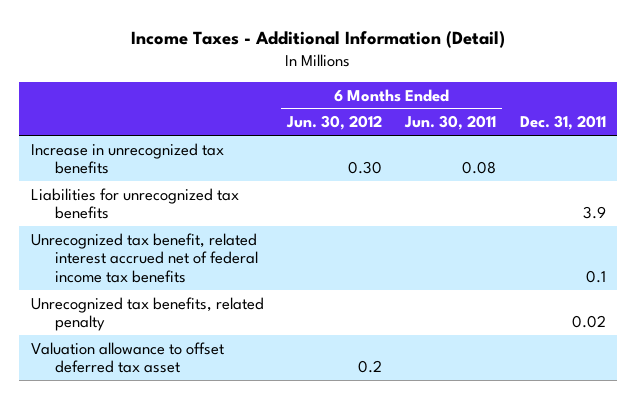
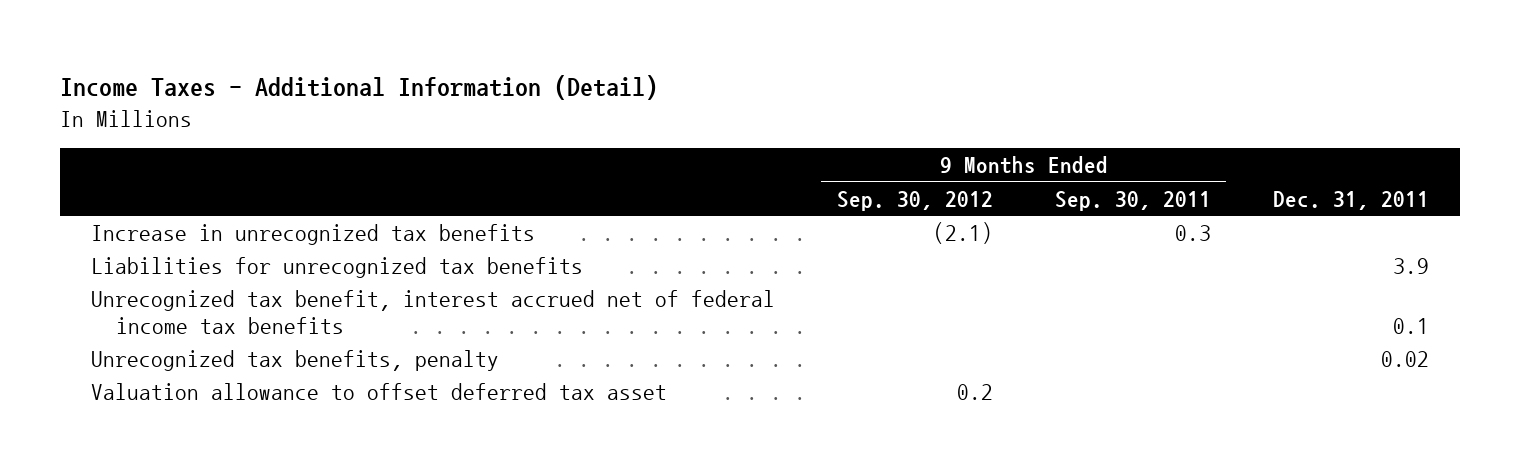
- | 6 Months Ended Jun. 30, 2012 | 6 Months Ended Jun. 30, 2011 | Dec. 31, 2011
+ | 9 Months Ended Sep. 30, 2012 | 9 Months Ended Sep. 30, 2011 | Dec. 31, 2011
- Unrecognized tax benefit, related interest accrued net of federal income tax benefits | | | 0.1
- Unrecognized tax benefits, related penalty | | | 0.02
+ Unrecognized tax benefit, interest accrued net of federal income tax benefits | | | 0.1
+ Unrecognized tax benefits, penalty | | | 0.02

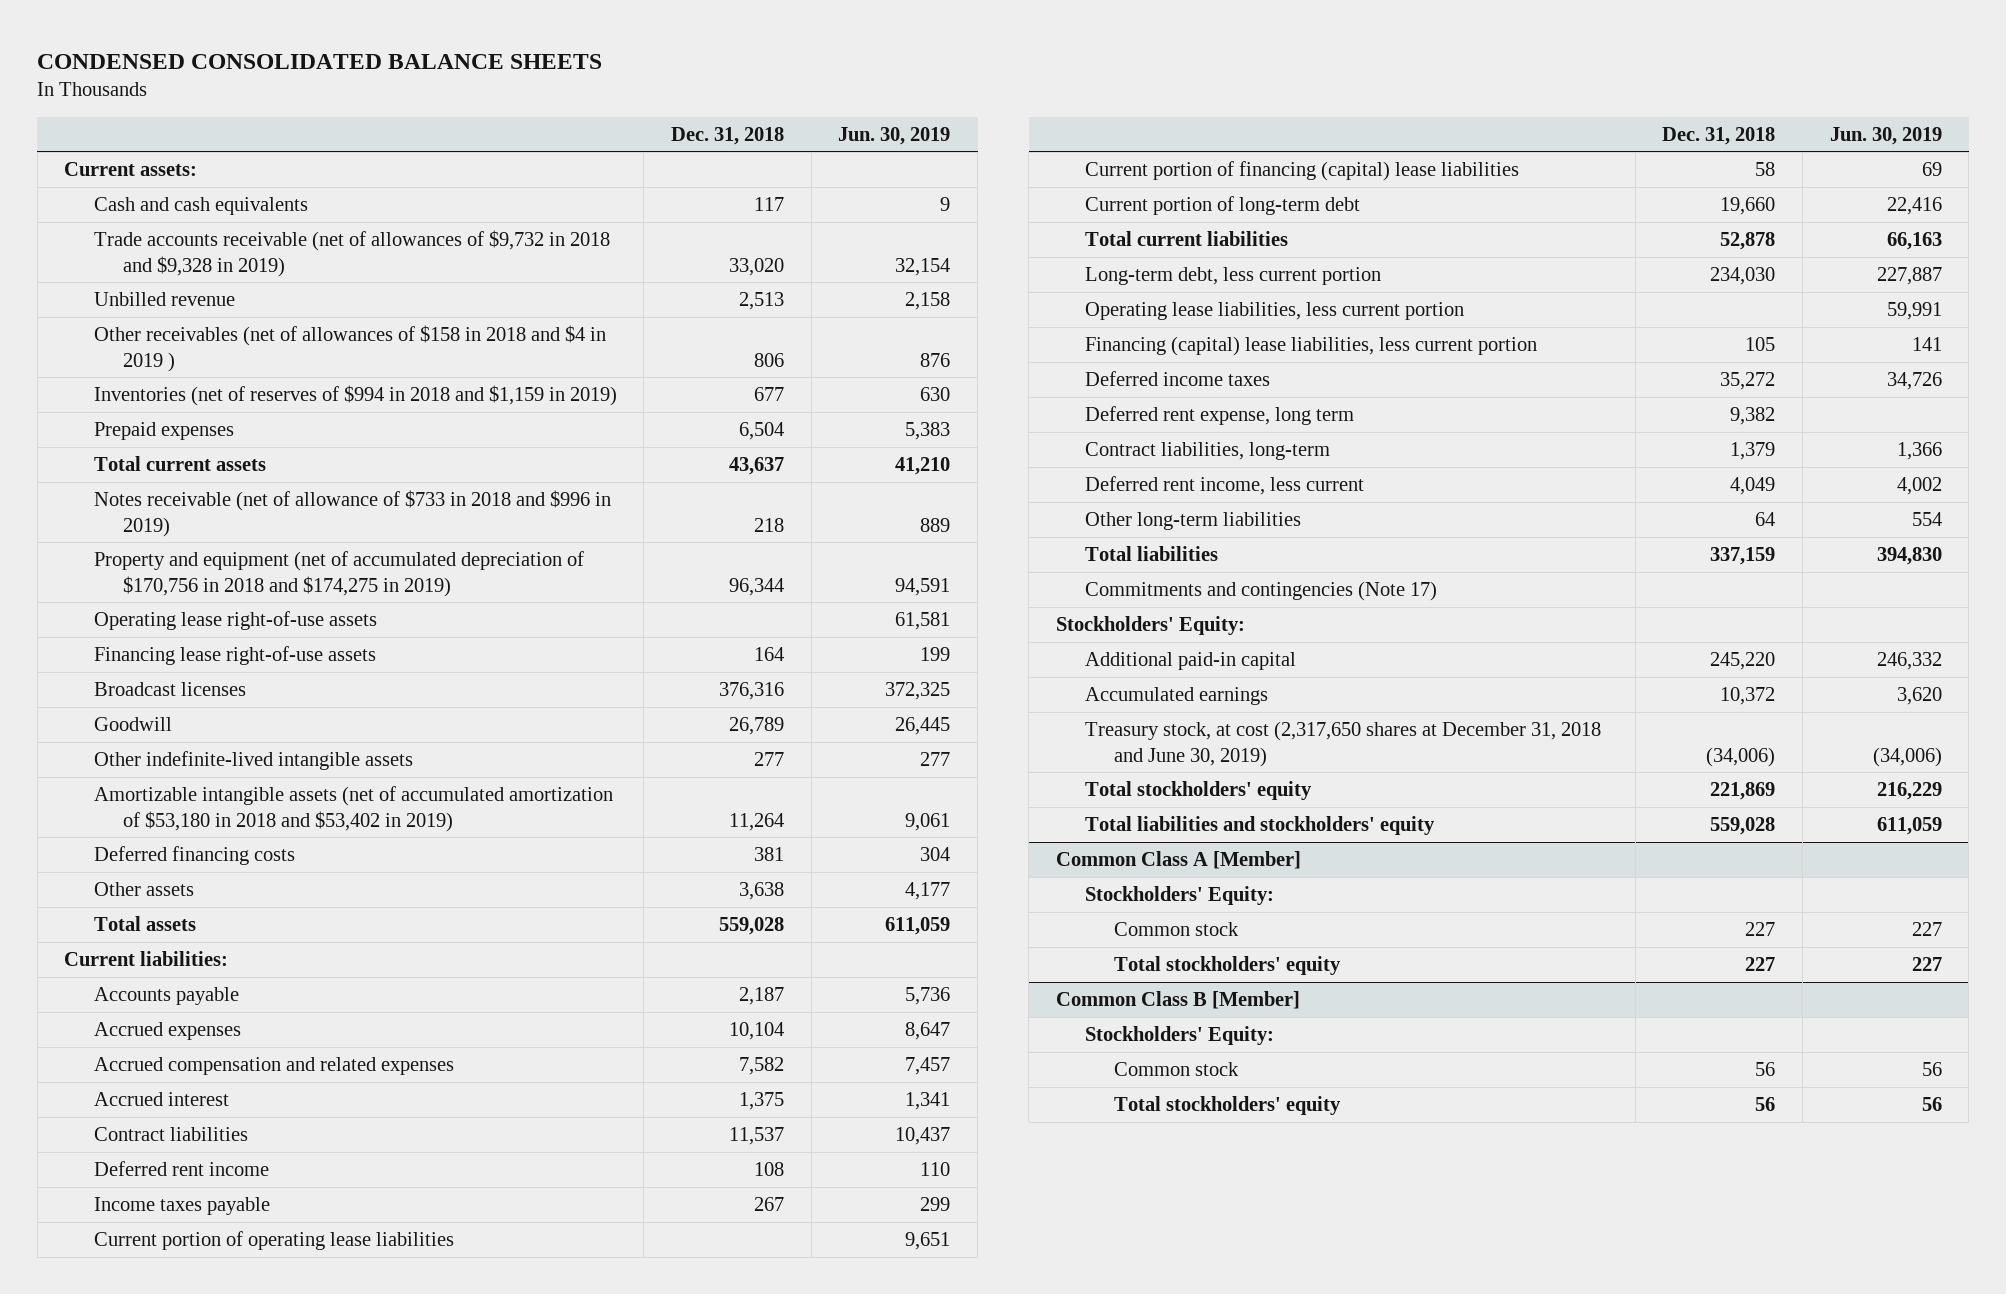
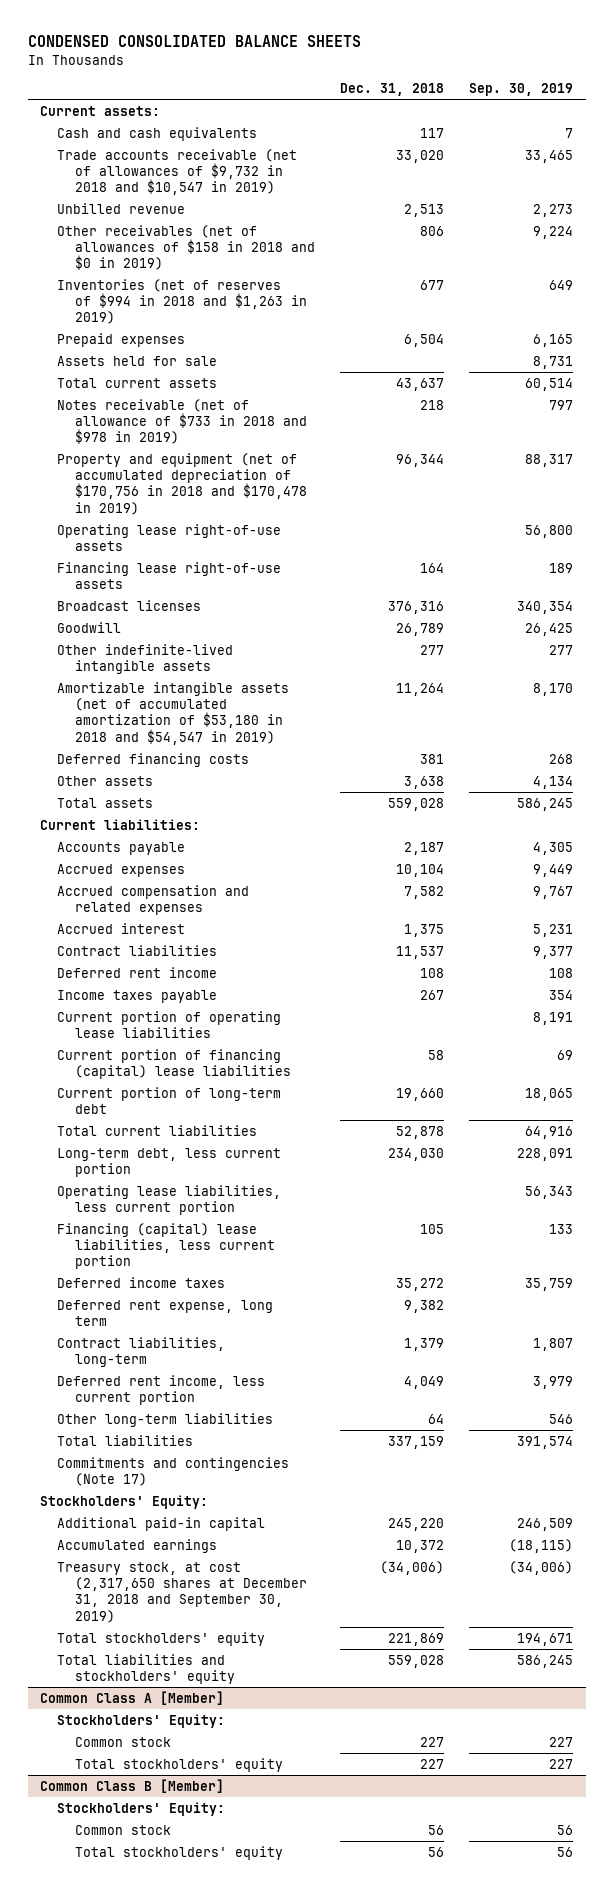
- | Dec. 31, 2018 | Jun. 30, 2019
+ | Dec. 31, 2018 | Sep. 30, 2019
- Trade accounts receivable (net of allowances of $9,732 in 2018 and $9,328 in 2019) | 33,020 | 32,154
+ Trade accounts receivable (net of allowances of $9,732 in 2018 and $10,547 in 2019) | 33,020 | 33,465
- Other receivables (net of allowances of $158 in 2018 and $4 in 2019 ) | 806 | 876
- Inventories (net of reserves of $994 in 2018 and $1,159 in 2019) | 677 | 630
+ Other receivables (net of allowances of $158 in 2018 and $0 in 2019) | 806 | 9,224
+ Inventories (net of reserves of $994 in 2018 and $1,263 in 2019) | 677 | 649
+ Assets held for sale | | 8,731
- Notes receivable (net of allowance of $733 in 2018 and $996 in 2019) | 218 | 889
- Property and equipment (net of accumulated depreciation of $170,756 in 2018 and $174,275 in 2019) | 96,344 | 94,591
+ Notes receivable (net of allowance of $733 in 2018 and $978 in 2019) | 218 | 797
+ Property and equipment (net of accumulated depreciation of $170,756 in 2018 and $170,478 in 2019) | 96,344 | 88,317
- Amortizable intangible assets (net of accumulated amortization of $53,180 in 2018 and $53,402 in 2019) | 11,264 | 9,061
+ Amortizable intangible assets (net of accumulated amortization of $53,180 in 2018 and $54,547 in 2019) | 11,264 | 8,170
- Deferred rent income, less current | 4,049 | 4,002
+ Deferred rent income, less current portion | 4,049 | 3,979
- Treasury stock, at cost (2,317,650 shares at December 31, 2018 and June 30, 2019) | (34,006) | (34,006)
+ Treasury stock, at cost (2,317,650 shares at December 31, 2018 and September 30, 2019) | (34,006) | (34,006)

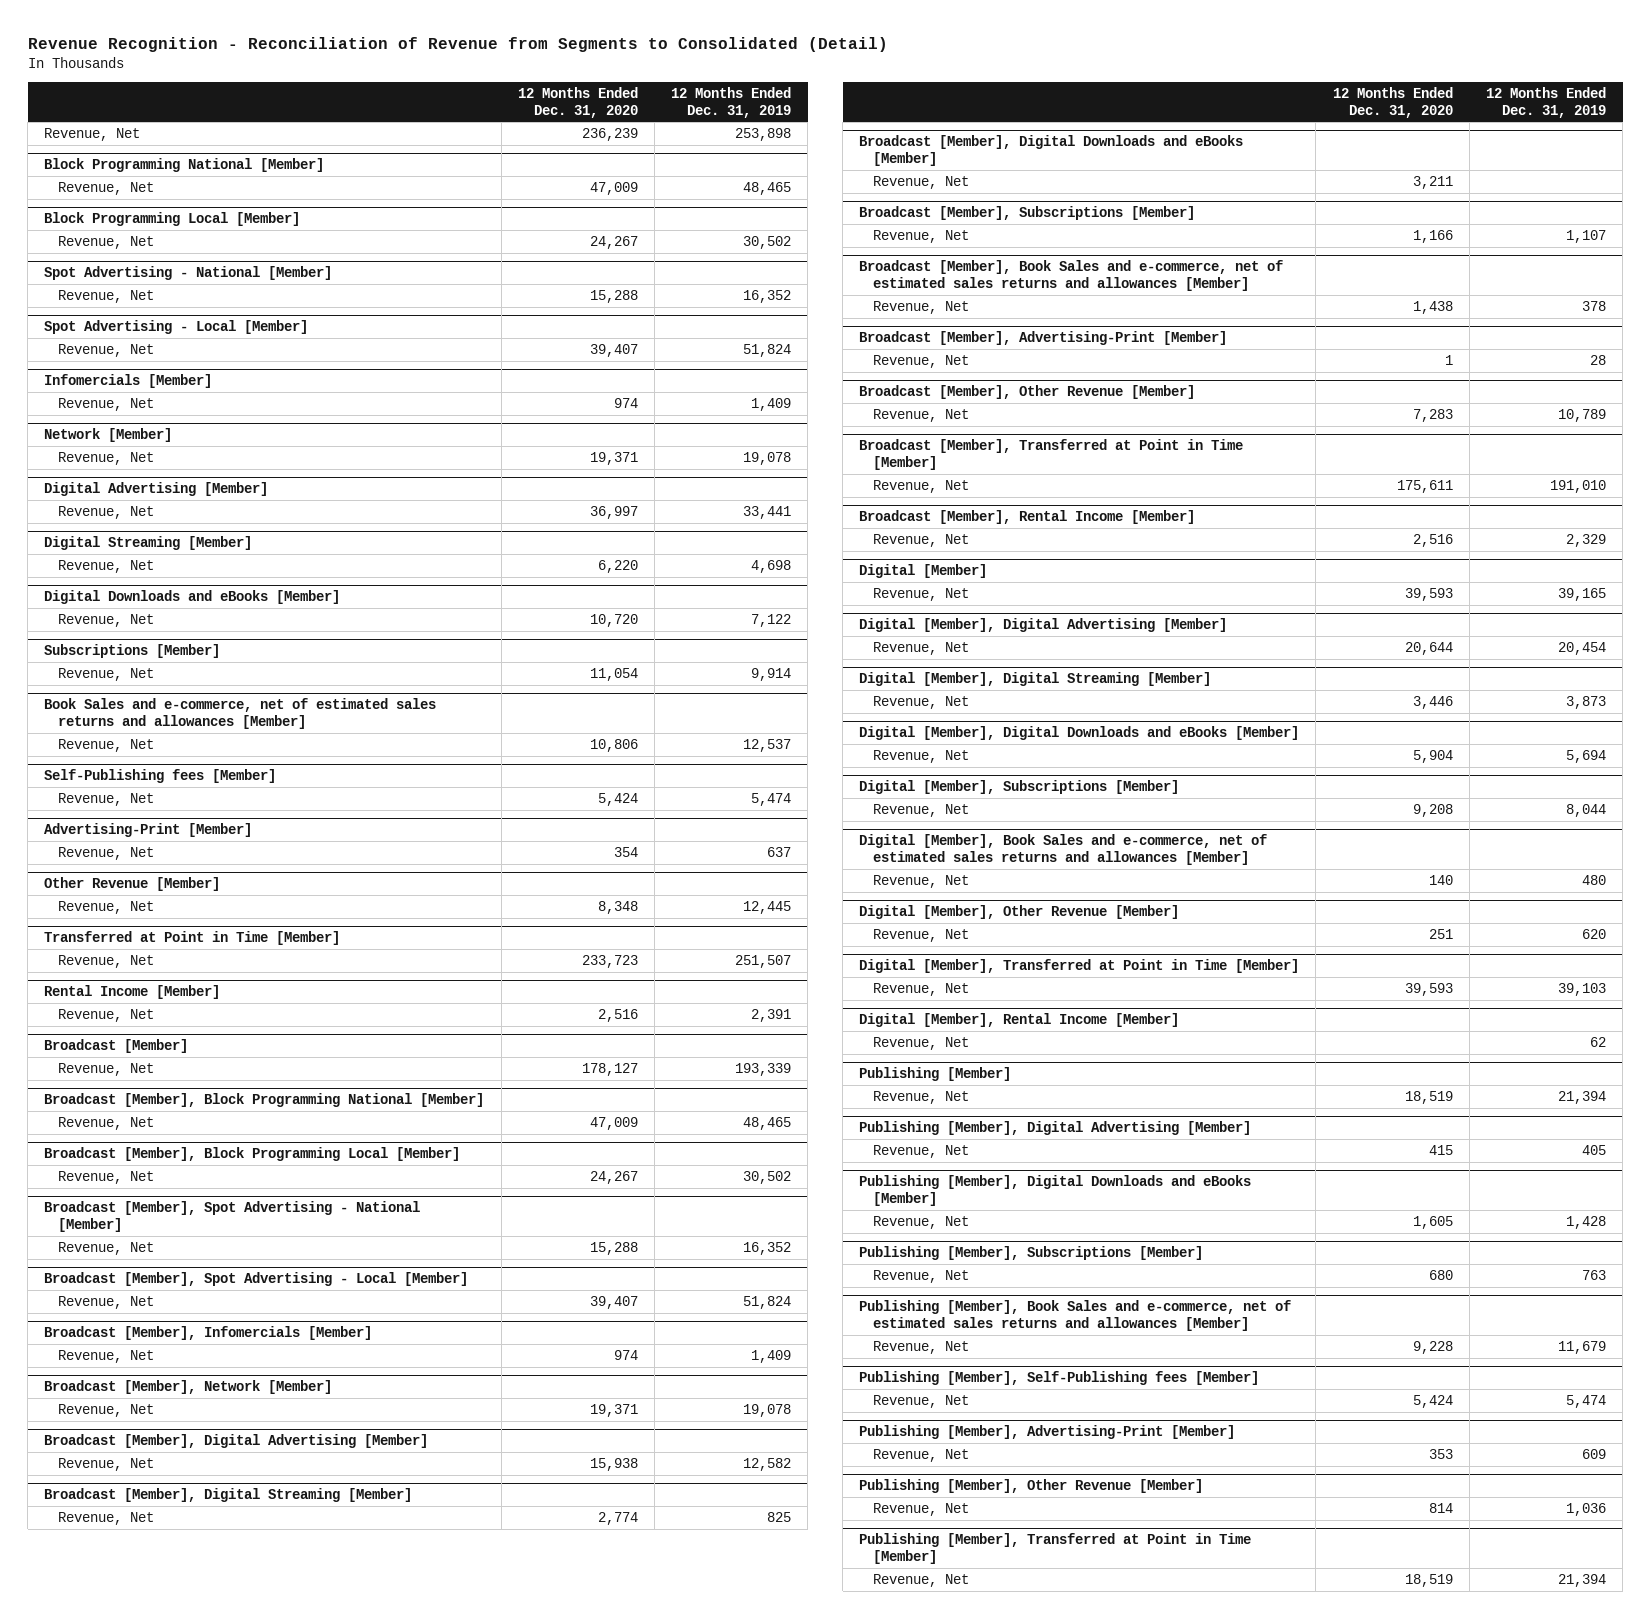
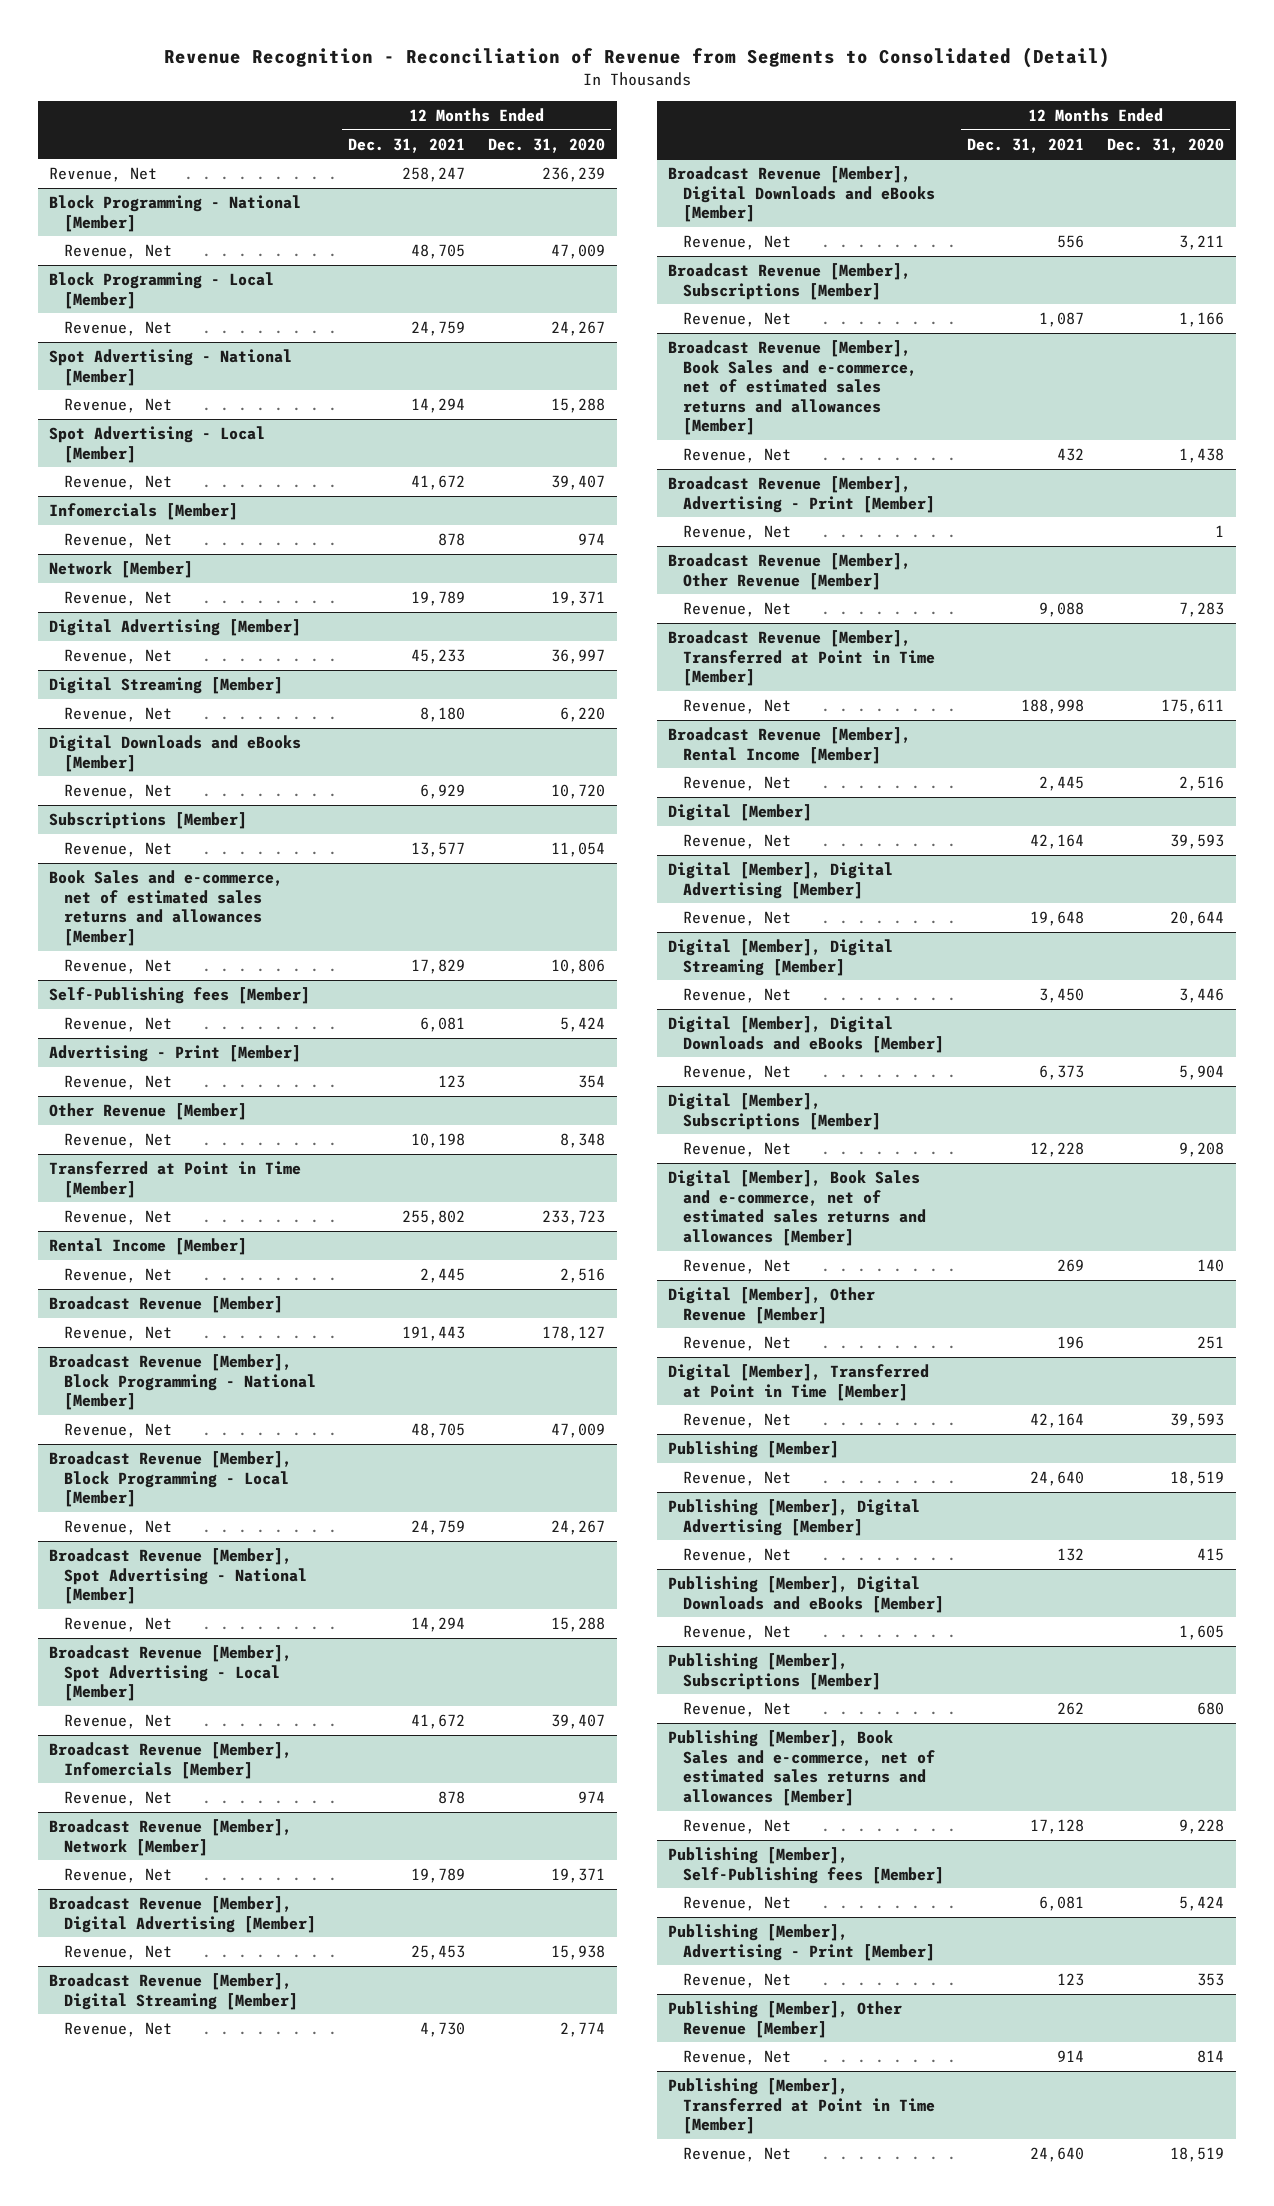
- | 12 Months Ended Dec. 31, 2020 | 12 Months Ended Dec. 31, 2019
+ | 12 Months Ended Dec. 31, 2021 | 12 Months Ended Dec. 31, 2020
- Block Programming National [Member]
+ Block Programming - National [Member]
- Block Programming Local [Member]
+ Block Programming - Local [Member]
- Advertising-Print [Member]
+ Advertising - Print [Member]
- Broadcast [Member]
+ Broadcast Revenue [Member]
- Broadcast [Member], Block Programming National [Member]
+ Broadcast Revenue [Member], Block Programming - National [Member]
- Broadcast [Member], Block Programming Local [Member]
+ Broadcast Revenue [Member], Block Programming - Local [Member]
- Broadcast [Member], Spot Advertising - National [Member]
+ Broadcast Revenue [Member], Spot Advertising - National [Member]
- Broadcast [Member], Spot Advertising - Local [Member]
+ Broadcast Revenue [Member], Spot Advertising - Local [Member]
- Broadcast [Member], Infomercials [Member]
+ Broadcast Revenue [Member], Infomercials [Member]
- Broadcast [Member], Network [Member]
+ Broadcast Revenue [Member], Network [Member]
- Broadcast [Member], Digital Advertising [Member]
+ Broadcast Revenue [Member], Digital Advertising [Member]
- Broadcast [Member], Digital Streaming [Member]
+ Broadcast Revenue [Member], Digital Streaming [Member]
- Broadcast [Member], Digital Downloads and eBooks [Member]
+ Broadcast Revenue [Member], Digital Downloads and eBooks [Member]
- Broadcast [Member], Subscriptions [Member]
+ Broadcast Revenue [Member], Subscriptions [Member]
- Broadcast [Member], Book Sales and e-commerce, net of estimated sales returns and allowances [Member]
+ Broadcast Revenue [Member], Book Sales and e-commerce, net of estimated sales returns and allowances [Member]
- Broadcast [Member], Advertising-Print [Member]
+ Broadcast Revenue [Member], Advertising - Print [Member]
- Broadcast [Member], Other Revenue [Member]
+ Broadcast Revenue [Member], Other Revenue [Member]
- Broadcast [Member], Transferred at Point in Time [Member]
+ Broadcast Revenue [Member], Transferred at Point in Time [Member]
- Broadcast [Member], Rental Income [Member]
+ Broadcast Revenue [Member], Rental Income [Member]
- Digital [Member], Rental Income [Member]
- Revenue, Net | | 62
- Publishing [Member], Advertising-Print [Member]
+ Publishing [Member], Advertising - Print [Member]

